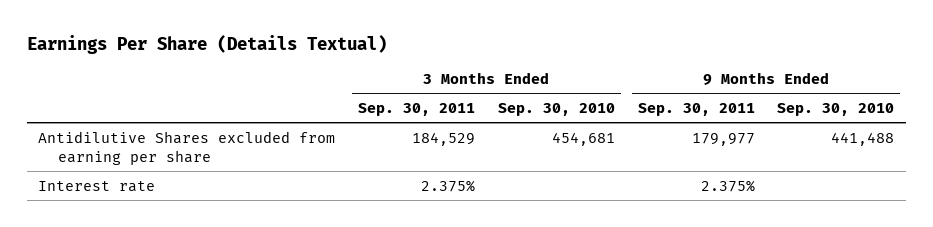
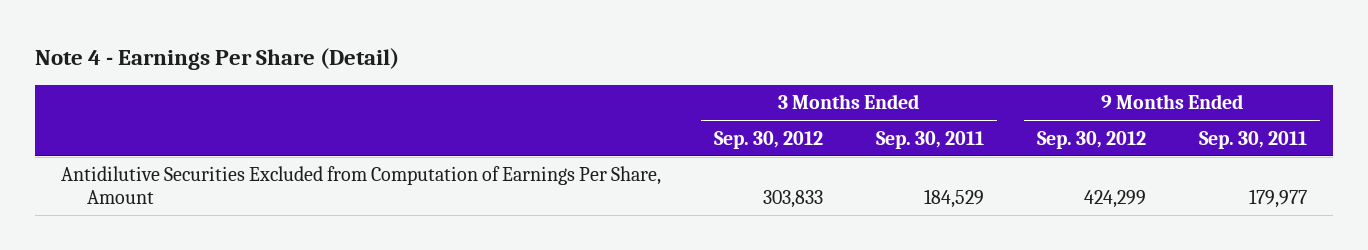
- Earnings Per Share (Details Textual)
+ Note 4 - Earnings Per Share (Detail)
- | 3 Months Ended Sep. 30, 2011 | 3 Months Ended Sep. 30, 2010 | 9 Months Ended Sep. 30, 2011 | 9 Months Ended Sep. 30, 2010
+ | 3 Months Ended Sep. 30, 2012 | 3 Months Ended Sep. 30, 2011 | 9 Months Ended Sep. 30, 2012 | 9 Months Ended Sep. 30, 2011
- Antidilutive Shares excluded from earning per share | 184,529 | 454,681 | 179,977 | 441,488
- Interest rate | 2.375% | | 2.375% |
+ Antidilutive Securities Excluded from Computation of Earnings Per Share, Amount | 303,833 | 184,529 | 424,299 | 179,977

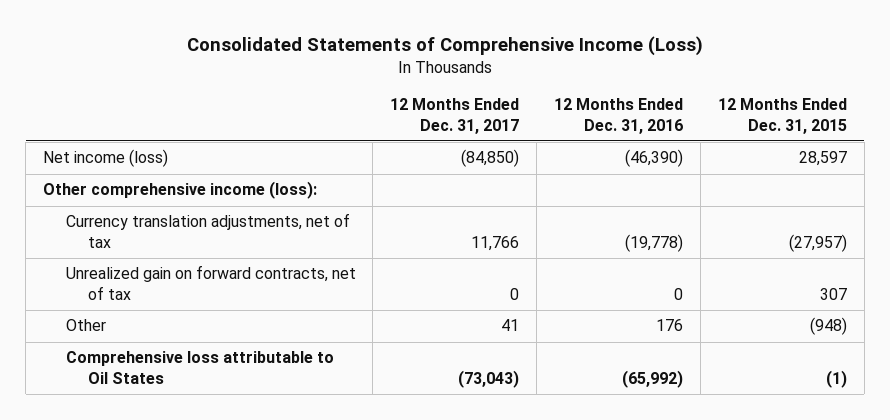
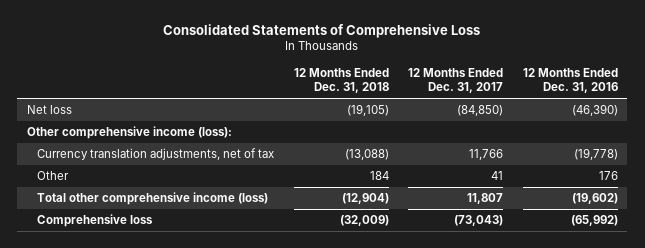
- Consolidated Statements of Comprehensive Income (Loss)
+ Consolidated Statements of Comprehensive Loss
- | 12 Months Ended Dec. 31, 2017 | 12 Months Ended Dec. 31, 2016 | 12 Months Ended Dec. 31, 2015
+ | 12 Months Ended Dec. 31, 2018 | 12 Months Ended Dec. 31, 2017 | 12 Months Ended Dec. 31, 2016
- Net income (loss) | (84,850) | (46,390) | 28,597
+ Net loss | (19,105) | (84,850) | (46,390)
- Unrealized gain on forward contracts, net of tax | 0 | 0 | 307
- Comprehensive loss attributable to Oil States | (73,043) | (65,992) | (1)
+ Total other comprehensive income (loss) | (12,904) | 11,807 | (19,602)
+ Comprehensive loss | (32,009) | (73,043) | (65,992)

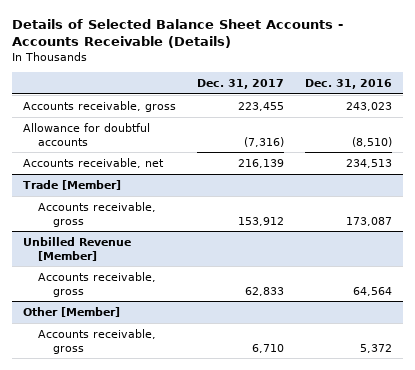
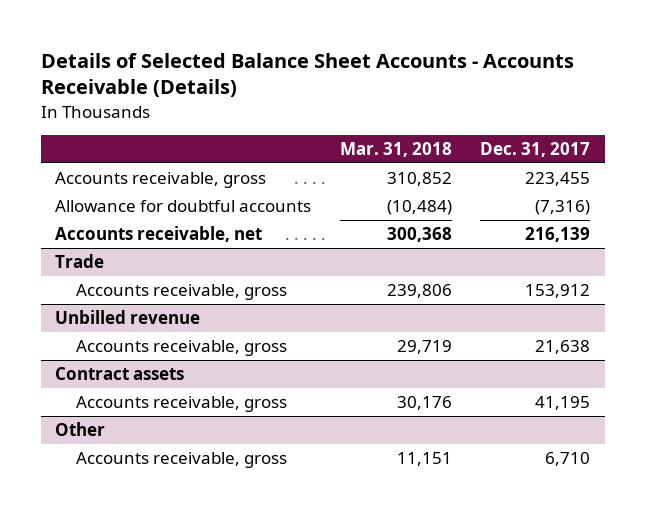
- | Dec. 31, 2017 | Dec. 31, 2016
+ | Mar. 31, 2018 | Dec. 31, 2017
- Trade [Member]
+ Trade
- Unbilled Revenue [Member]
- Accounts receivable, gross | 62,833 | 64,564
- Other [Member]
+ Unbilled revenue
+ Accounts receivable, gross | 29,719 | 21,638
+ Contract assets
+ Accounts receivable, gross | 30,176 | 41,195
+ Other

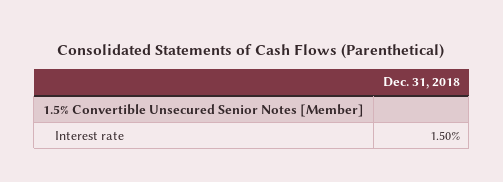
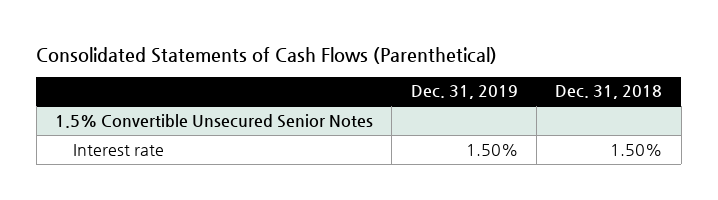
- | Dec. 31, 2018
+ | Dec. 31, 2019 | Dec. 31, 2018
- 1.5% Convertible Unsecured Senior Notes [Member]
+ 1.5% Convertible Unsecured Senior Notes

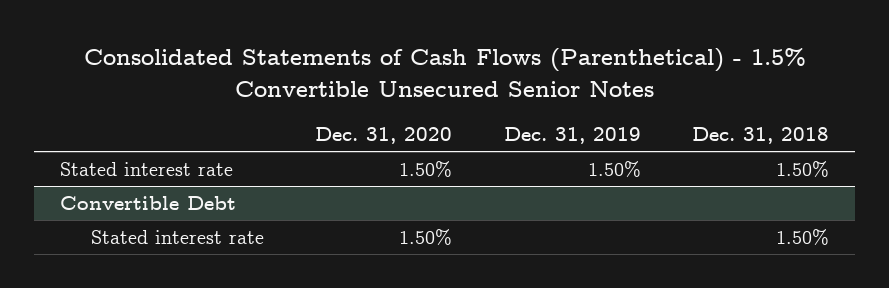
- Consolidated Statements of Cash Flows (Parenthetical)
+ Consolidated Statements of Cash Flows (Parenthetical) - 1.5% Convertible Unsecured Senior Notes
- | Dec. 31, 2019 | Dec. 31, 2018
+ | Dec. 31, 2020 | Dec. 31, 2019 | Dec. 31, 2018
- 1.5% Convertible Unsecured Senior Notes
- Interest rate | 1.50% | 1.50%
+ Stated interest rate | 1.50% | 1.50% | 1.50%
+ Convertible Debt
+ Stated interest rate | 1.50% | | 1.50%

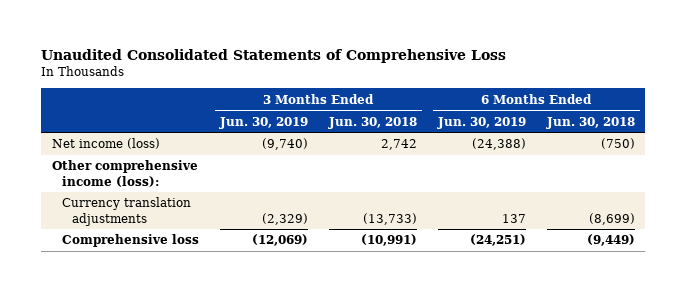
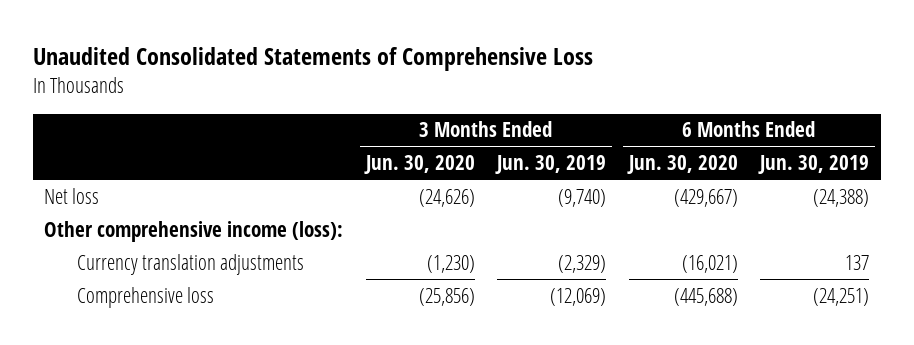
- | 3 Months Ended Jun. 30, 2019 | 3 Months Ended Jun. 30, 2018 | 6 Months Ended Jun. 30, 2019 | 6 Months Ended Jun. 30, 2018
+ | 3 Months Ended Jun. 30, 2020 | 3 Months Ended Jun. 30, 2019 | 6 Months Ended Jun. 30, 2020 | 6 Months Ended Jun. 30, 2019
- Net income (loss) | (9,740) | 2,742 | (24,388) | (750)
+ Net loss | (24,626) | (9,740) | (429,667) | (24,388)

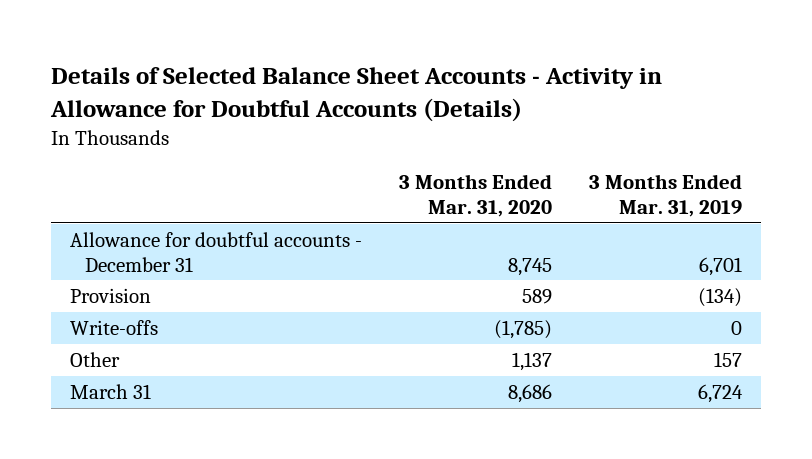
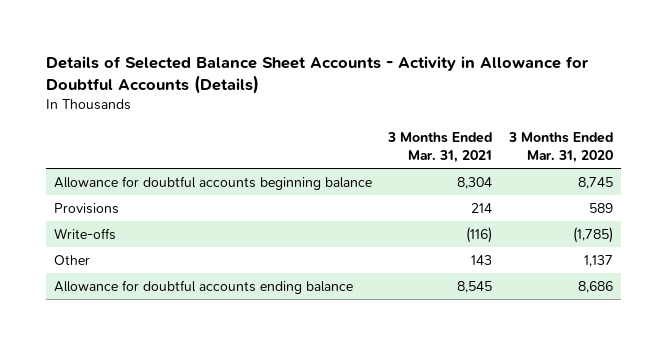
- | 3 Months Ended Mar. 31, 2020 | 3 Months Ended Mar. 31, 2019
+ | 3 Months Ended Mar. 31, 2021 | 3 Months Ended Mar. 31, 2020
- Allowance for doubtful accounts - December 31 | 8,745 | 6,701
- Provision | 589 | (134)
+ Allowance for doubtful accounts beginning balance | 8,304 | 8,745
+ Provisions | 214 | 589
- March 31 | 8,686 | 6,724
+ Allowance for doubtful accounts ending balance | 8,545 | 8,686

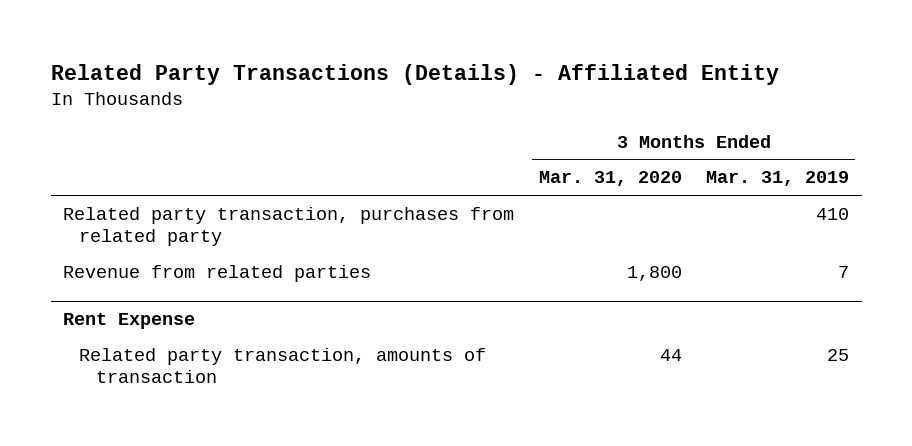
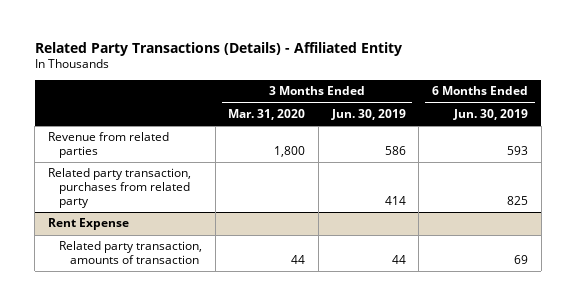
- | 3 Months Ended Mar. 31, 2020 | 3 Months Ended Mar. 31, 2019
+ | 3 Months Ended Mar. 31, 2020 | 3 Months Ended Jun. 30, 2019 | 6 Months Ended Jun. 30, 2019
moved down: Related party transaction, purchases from related party | | 414 | 825

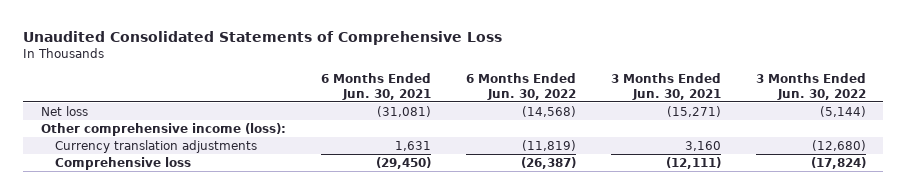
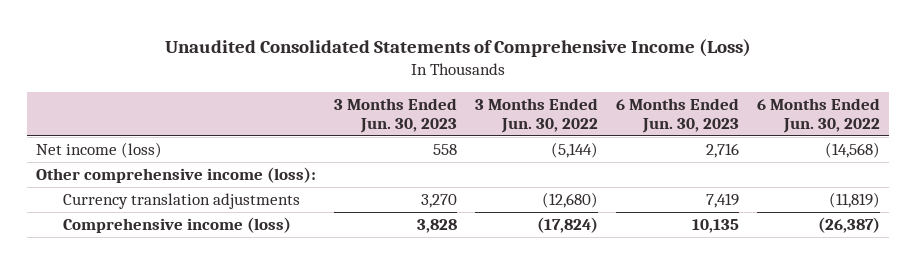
- Unaudited Consolidated Statements of Comprehensive Loss
+ Unaudited Consolidated Statements of Comprehensive Income (Loss)
- | 6 Months Ended Jun. 30, 2021 | 6 Months Ended Jun. 30, 2022 | 3 Months Ended Jun. 30, 2021 | 3 Months Ended Jun. 30, 2022
+ | 3 Months Ended Jun. 30, 2023 | 3 Months Ended Jun. 30, 2022 | 6 Months Ended Jun. 30, 2023 | 6 Months Ended Jun. 30, 2022
- Net loss | (31,081) | (14,568) | (15,271) | (5,144)
+ Net income (loss) | 558 | (5,144) | 2,716 | (14,568)
- Comprehensive loss | (29,450) | (26,387) | (12,111) | (17,824)
+ Comprehensive income (loss) | 3,828 | (17,824) | 10,135 | (26,387)

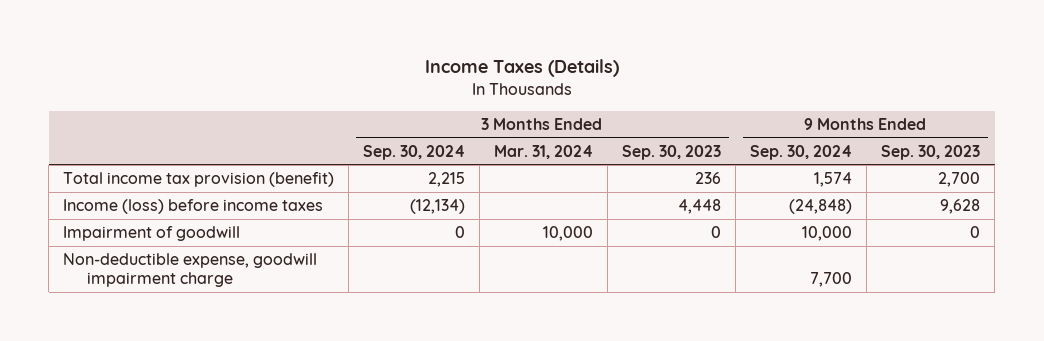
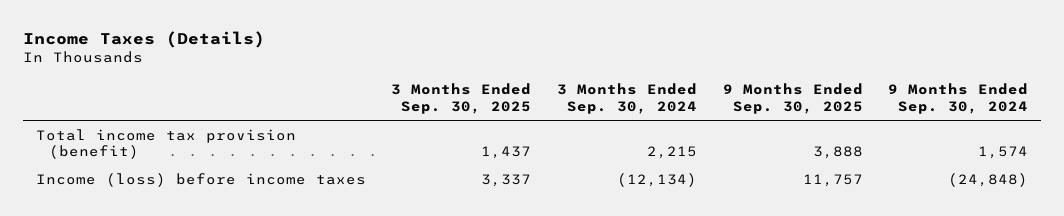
- | 3 Months Ended Sep. 30, 2024 | 3 Months Ended Mar. 31, 2024 | 3 Months Ended Sep. 30, 2023 | 9 Months Ended Sep. 30, 2024 | 9 Months Ended Sep. 30, 2023
+ | 3 Months Ended Sep. 30, 2025 | 3 Months Ended Sep. 30, 2024 | 9 Months Ended Sep. 30, 2025 | 9 Months Ended Sep. 30, 2024
- Impairment of goodwill | 0 | 10,000 | 0 | 10,000 | 0
- Non-deductible expense, goodwill impairment charge | | | | 7,700 |

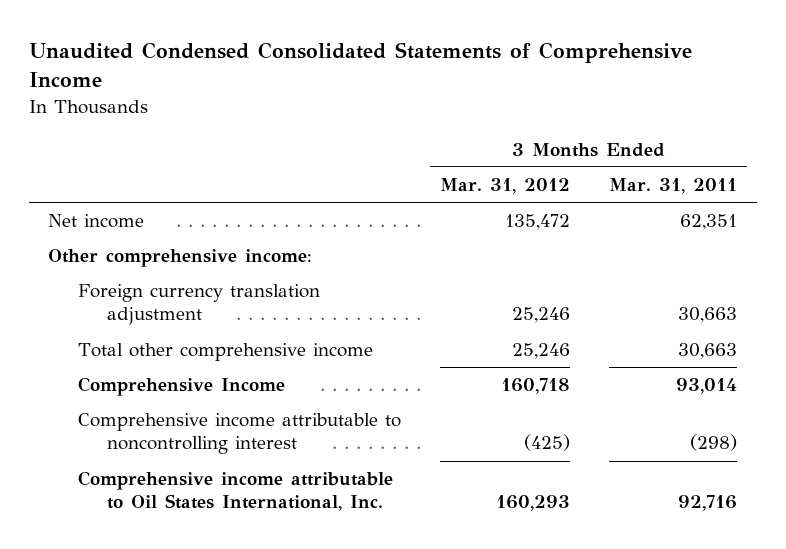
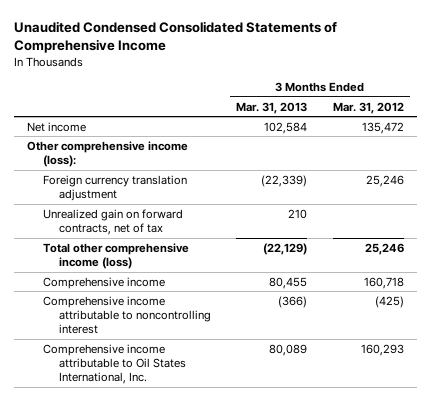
- | 3 Months Ended Mar. 31, 2012 | 3 Months Ended Mar. 31, 2011
+ | 3 Months Ended Mar. 31, 2013 | 3 Months Ended Mar. 31, 2012
- Other comprehensive income:
+ Other comprehensive income (loss):
- Total other comprehensive income | 25,246 | 30,663
- Comprehensive Income | 160,718 | 93,014
+ Unrealized gain on forward contracts, net of tax | 210 |
+ Total other comprehensive income (loss) | (22,129) | 25,246
+ Comprehensive income | 80,455 | 160,718

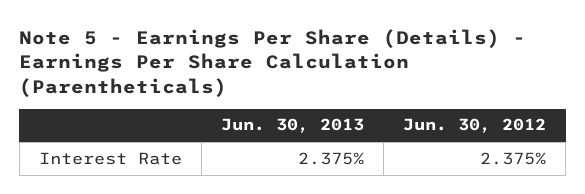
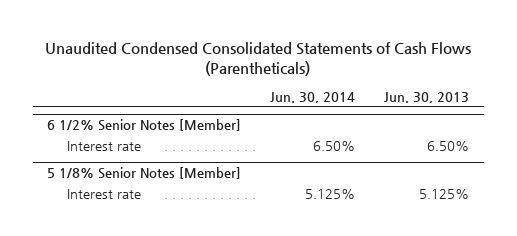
- Note 5 - Earnings Per Share (Details) - Earnings Per Share Calculation (Parentheticals)
+ Unaudited Condensed Consolidated Statements of Cash Flows (Parentheticals)
- | Jun. 30, 2013 | Jun. 30, 2012
+ | Jun. 30, 2014 | Jun. 30, 2013
- Interest Rate | 2.375% | 2.375%
+ 6 1/2% Senior Notes [Member]
+ Interest rate | 6.50% | 6.50%
+ 5 1/8% Senior Notes [Member]
+ Interest rate | 5.125% | 5.125%

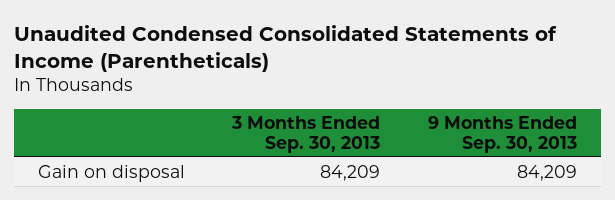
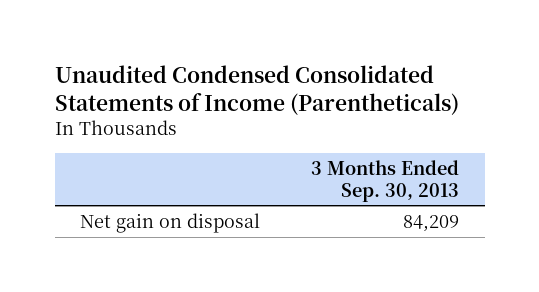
- | 3 Months Ended Sep. 30, 2013 | 9 Months Ended Sep. 30, 2013
+ | 3 Months Ended Sep. 30, 2013
- Gain on disposal | 84,209 | 84,209
+ Net gain on disposal | 84,209

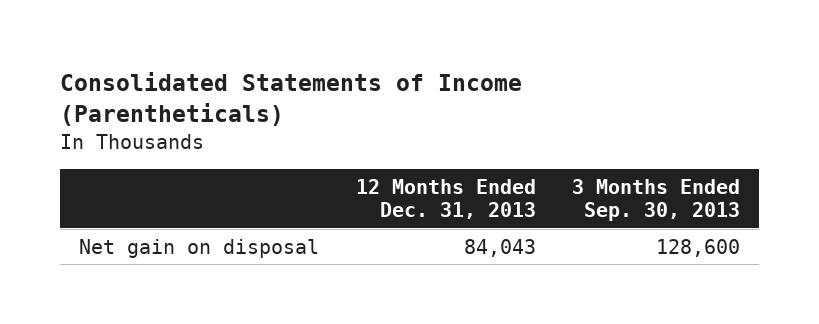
- Unaudited Condensed Consolidated Statements of Income (Parentheticals)
+ Consolidated Statements of Income (Parentheticals)
- | 3 Months Ended Sep. 30, 2013
+ | 12 Months Ended Dec. 31, 2013 | 3 Months Ended Sep. 30, 2013
- Net gain on disposal | 84,209
+ Net gain on disposal | 84,043 | 128,600

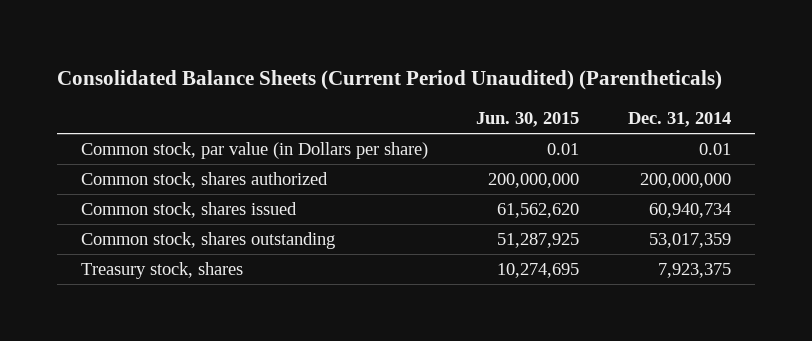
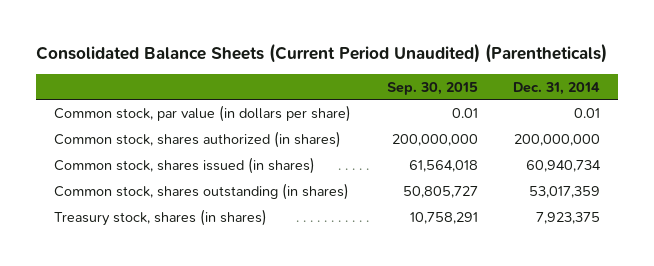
- | Jun. 30, 2015 | Dec. 31, 2014
+ | Sep. 30, 2015 | Dec. 31, 2014
- Common stock, par value (in Dollars per share) | 0.01 | 0.01
- Common stock, shares authorized | 200,000,000 | 200,000,000
- Common stock, shares issued | 61,562,620 | 60,940,734
- Common stock, shares outstanding | 51,287,925 | 53,017,359
- Treasury stock, shares | 10,274,695 | 7,923,375
+ Common stock, par value (in dollars per share) | 0.01 | 0.01
+ Common stock, shares authorized (in shares) | 200,000,000 | 200,000,000
+ Common stock, shares issued (in shares) | 61,564,018 | 60,940,734
+ Common stock, shares outstanding (in shares) | 50,805,727 | 53,017,359
+ Treasury stock, shares (in shares) | 10,758,291 | 7,923,375

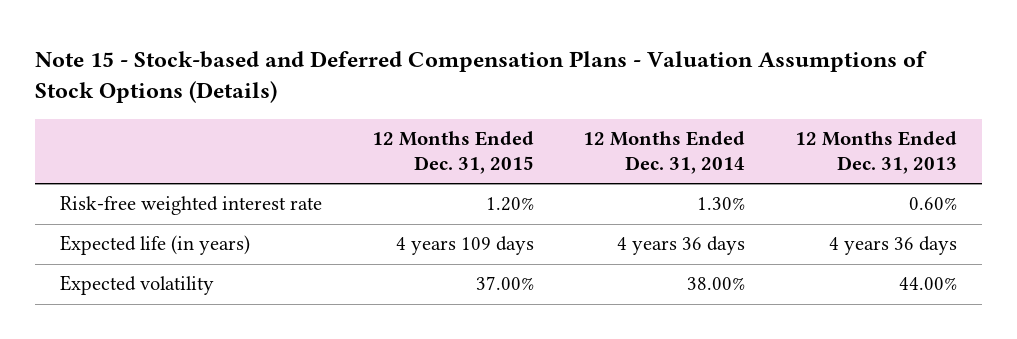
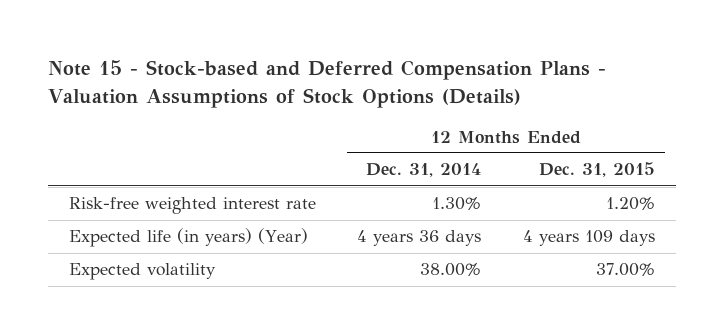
- | 12 Months Ended Dec. 31, 2015 | 12 Months Ended Dec. 31, 2014 | 12 Months Ended Dec. 31, 2013
+ | 12 Months Ended Dec. 31, 2014 | 12 Months Ended Dec. 31, 2015
- Expected life (in years) | 4 years 109 days | 4 years 36 days | 4 years 36 days
+ Expected life (in years) (Year) | 4 years 36 days | 4 years 109 days

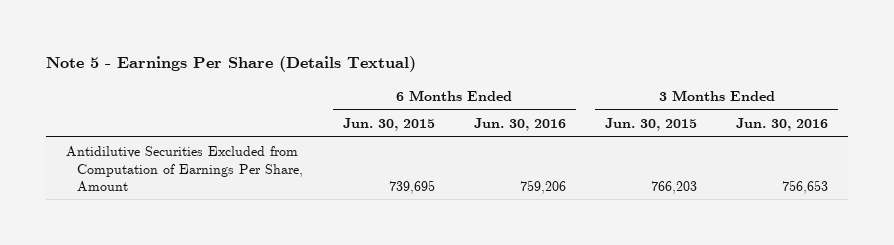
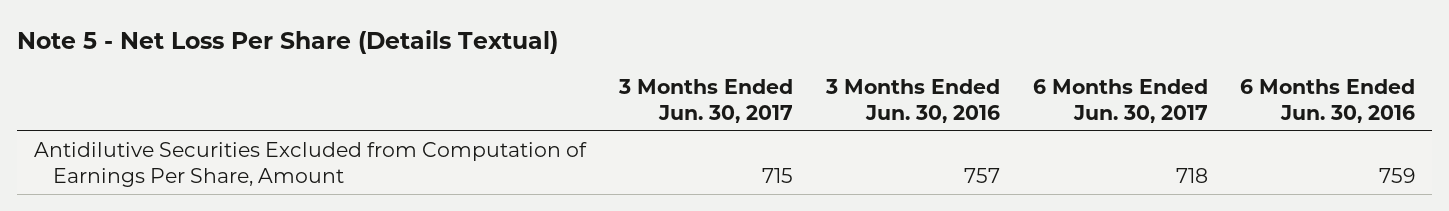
- Note 5 - Earnings Per Share (Details Textual)
+ Note 5 - Net Loss Per Share (Details Textual)
- | 6 Months Ended Jun. 30, 2015 | 6 Months Ended Jun. 30, 2016 | 3 Months Ended Jun. 30, 2015 | 3 Months Ended Jun. 30, 2016
+ | 3 Months Ended Jun. 30, 2017 | 3 Months Ended Jun. 30, 2016 | 6 Months Ended Jun. 30, 2017 | 6 Months Ended Jun. 30, 2016
- Antidilutive Securities Excluded from Computation of Earnings Per Share, Amount | 739,695 | 759,206 | 766,203 | 756,653
+ Antidilutive Securities Excluded from Computation of Earnings Per Share, Amount | 715 | 757 | 718 | 759

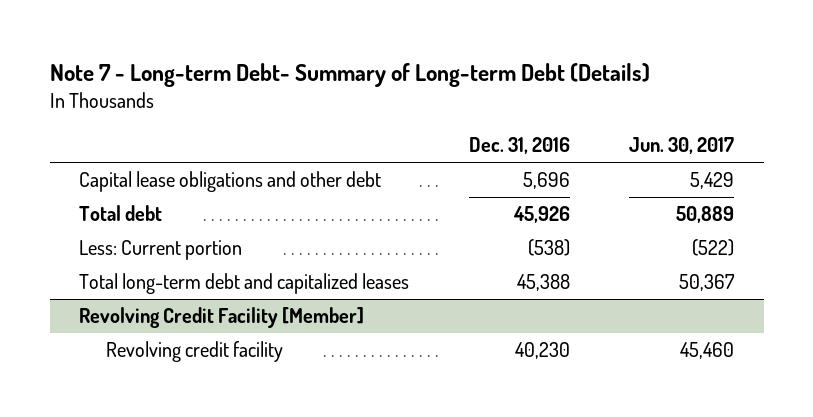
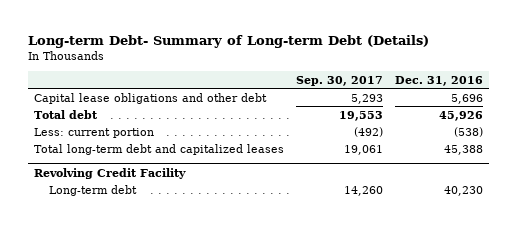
- Note 7 - Long-term Debt- Summary of Long-term Debt (Details)
+ Long-term Debt- Summary of Long-term Debt (Details)
- | Dec. 31, 2016 | Jun. 30, 2017
+ | Sep. 30, 2017 | Dec. 31, 2016
- Less: Current portion | (538) | (522)
+ Less: current portion | (492) | (538)
- Revolving Credit Facility [Member]
- Revolving credit facility | 40,230 | 45,460
+ Revolving Credit Facility
+ Long-term debt | 14,260 | 40,230

